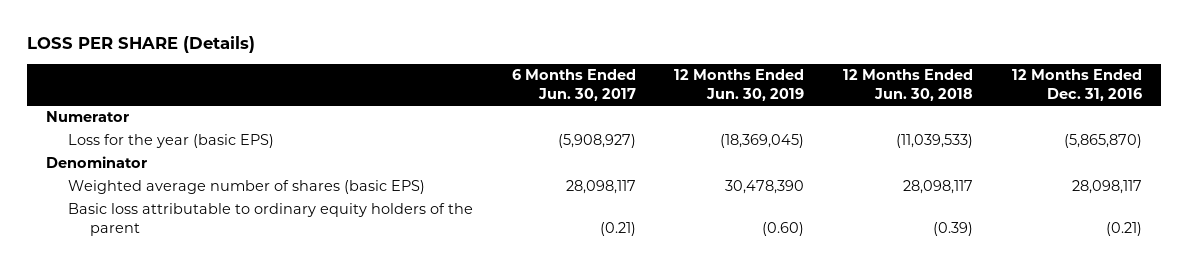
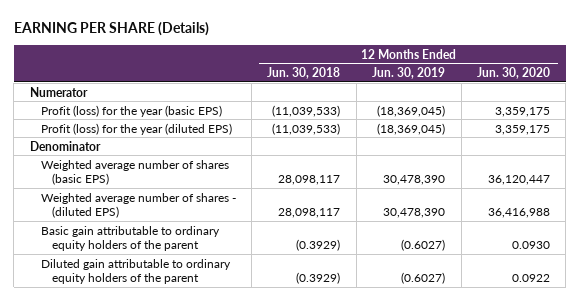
- LOSS PER SHARE (Details)
+ EARNING PER SHARE (Details)
- | 6 Months Ended Jun. 30, 2017 | 12 Months Ended Jun. 30, 2019 | 12 Months Ended Jun. 30, 2018 | 12 Months Ended Dec. 31, 2016
+ | 12 Months Ended Jun. 30, 2018 | 12 Months Ended Jun. 30, 2019 | 12 Months Ended Jun. 30, 2020
- Loss for the year (basic EPS) | (5,908,927) | (18,369,045) | (11,039,533) | (5,865,870)
+ Profit (loss) for the year (basic EPS) | (11,039,533) | (18,369,045) | 3,359,175
+ Profit (loss) for the year (diluted EPS) | (11,039,533) | (18,369,045) | 3,359,175
- Basic loss attributable to ordinary equity holders of the parent | (0.21) | (0.60) | (0.39) | (0.21)
+ Weighted average number of shares - (diluted EPS) | 28,098,117 | 30,478,390 | 36,416,988
+ Basic gain attributable to ordinary equity holders of the parent | (0.3929) | (0.6027) | 0.0930
+ Diluted gain attributable to ordinary equity holders of the parent | (0.3929) | (0.6027) | 0.0922

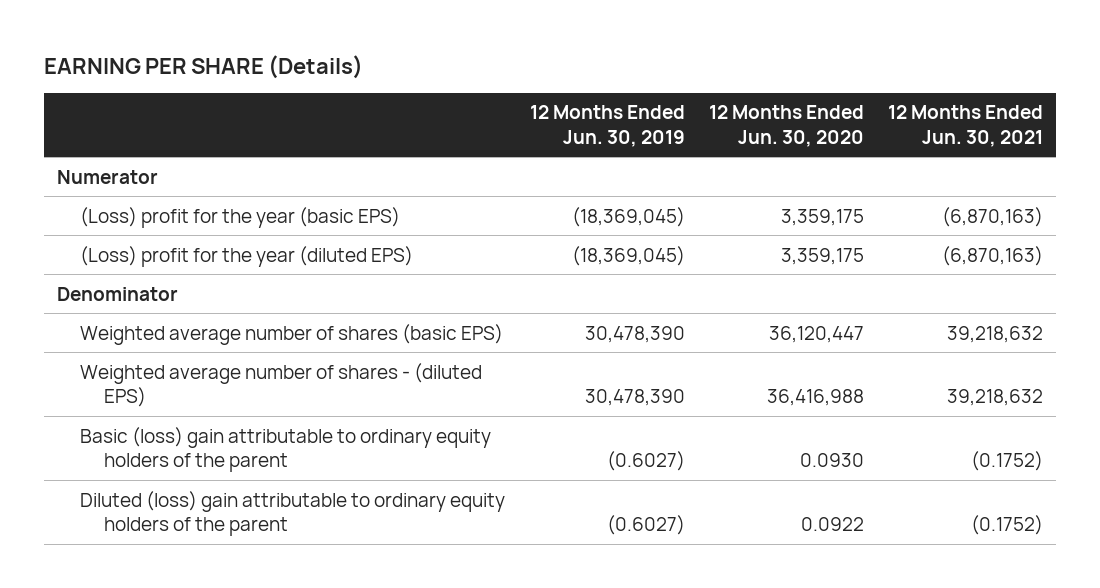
- | 12 Months Ended Jun. 30, 2018 | 12 Months Ended Jun. 30, 2019 | 12 Months Ended Jun. 30, 2020
+ | 12 Months Ended Jun. 30, 2019 | 12 Months Ended Jun. 30, 2020 | 12 Months Ended Jun. 30, 2021
- Profit (loss) for the year (basic EPS) | (11,039,533) | (18,369,045) | 3,359,175
- Profit (loss) for the year (diluted EPS) | (11,039,533) | (18,369,045) | 3,359,175
+ (Loss) profit for the year (basic EPS) | (18,369,045) | 3,359,175 | (6,870,163)
+ (Loss) profit for the year (diluted EPS) | (18,369,045) | 3,359,175 | (6,870,163)
- Basic gain attributable to ordinary equity holders of the parent | (0.3929) | (0.6027) | 0.0930
- Diluted gain attributable to ordinary equity holders of the parent | (0.3929) | (0.6027) | 0.0922
+ Basic (loss) gain attributable to ordinary equity holders of the parent | (0.6027) | 0.0930 | (0.1752)
+ Diluted (loss) gain attributable to ordinary equity holders of the parent | (0.6027) | 0.0922 | (0.1752)

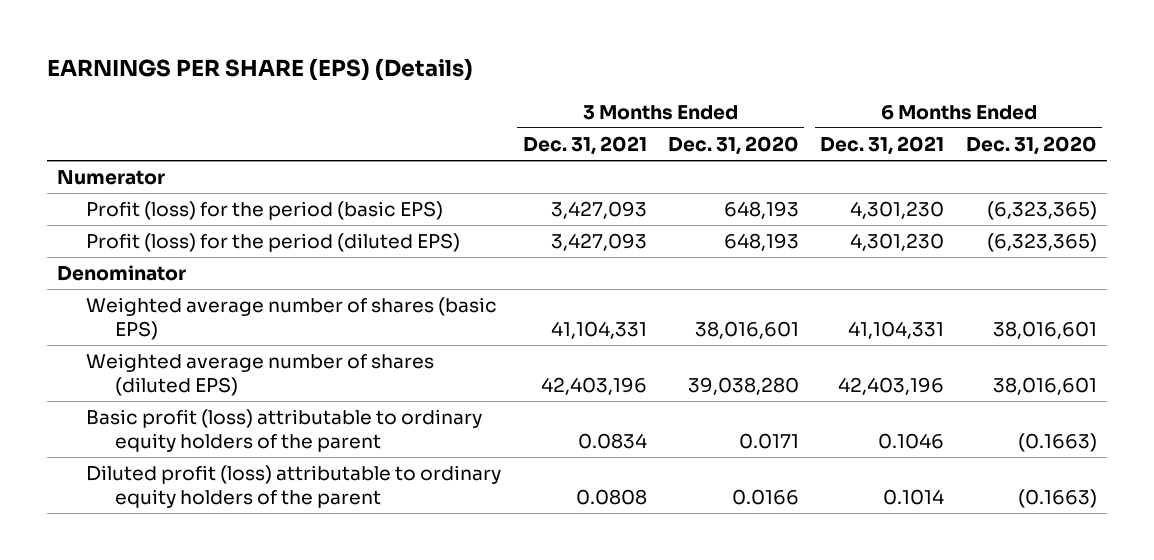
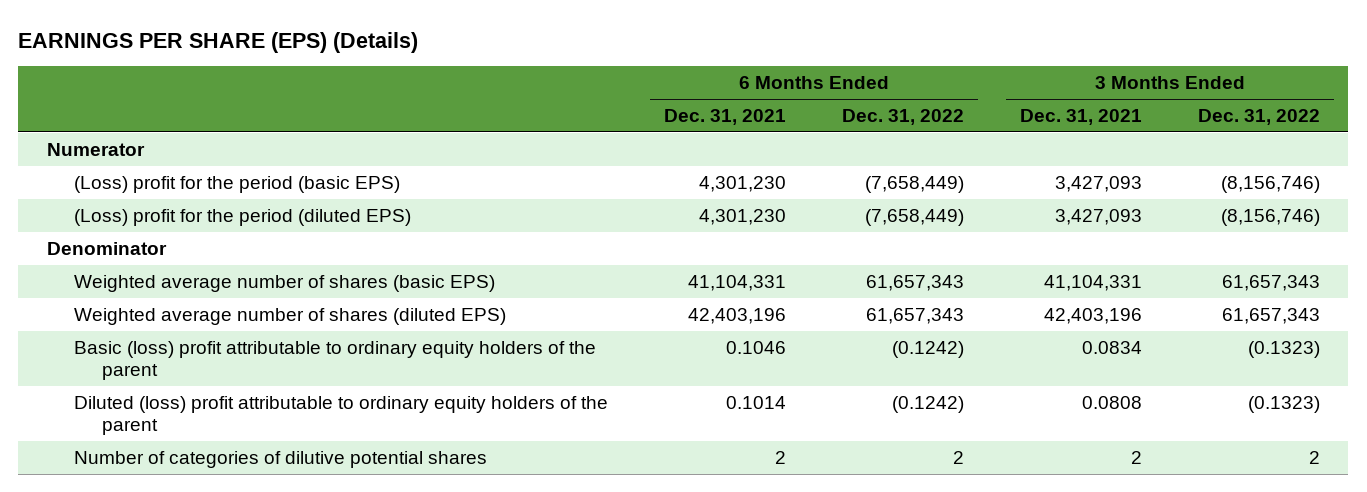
- | 3 Months Ended Dec. 31, 2021 | 3 Months Ended Dec. 31, 2020 | 6 Months Ended Dec. 31, 2021 | 6 Months Ended Dec. 31, 2020
+ | 6 Months Ended Dec. 31, 2021 | 6 Months Ended Dec. 31, 2022 | 3 Months Ended Dec. 31, 2021 | 3 Months Ended Dec. 31, 2022
- Profit (loss) for the period (basic EPS) | 3,427,093 | 648,193 | 4,301,230 | (6,323,365)
- Profit (loss) for the period (diluted EPS) | 3,427,093 | 648,193 | 4,301,230 | (6,323,365)
+ (Loss) profit for the period (basic EPS) | 4,301,230 | (7,658,449) | 3,427,093 | (8,156,746)
+ (Loss) profit for the period (diluted EPS) | 4,301,230 | (7,658,449) | 3,427,093 | (8,156,746)
- Basic profit (loss) attributable to ordinary equity holders of the parent | 0.0834 | 0.0171 | 0.1046 | (0.1663)
- Diluted profit (loss) attributable to ordinary equity holders of the parent | 0.0808 | 0.0166 | 0.1014 | (0.1663)
+ Basic (loss) profit attributable to ordinary equity holders of the parent | 0.1046 | (0.1242) | 0.0834 | (0.1323)
+ Diluted (loss) profit attributable to ordinary equity holders of the parent | 0.1014 | (0.1242) | 0.0808 | (0.1323)
+ Number of categories of dilutive potential shares | 2 | 2 | 2 | 2

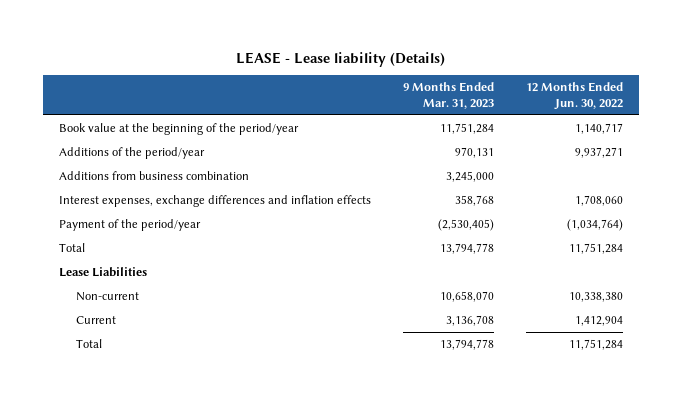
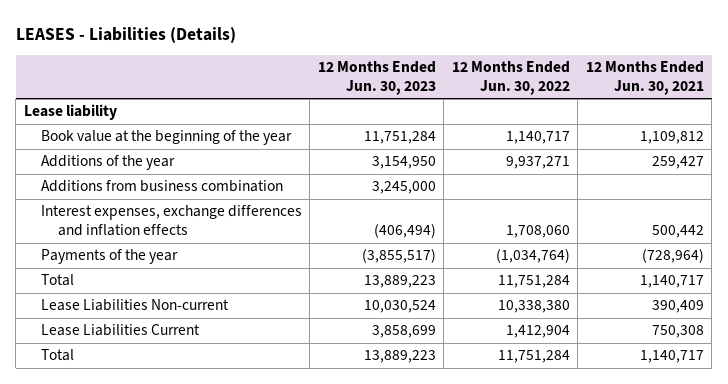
- LEASE - Lease liability (Details)
+ LEASES - Liabilities (Details)
- | 9 Months Ended Mar. 31, 2023 | 12 Months Ended Jun. 30, 2022
+ | 12 Months Ended Jun. 30, 2023 | 12 Months Ended Jun. 30, 2022 | 12 Months Ended Jun. 30, 2021
- Book value at the beginning of the period/year | 11,751,284 | 1,140,717
- Additions of the period/year | 970,131 | 9,937,271
+ Lease liability
+ Book value at the beginning of the year | 11,751,284 | 1,140,717 | 1,109,812
+ Additions of the year | 3,154,950 | 9,937,271 | 259,427
- Payment of the period/year | (2,530,405) | (1,034,764)
+ Payments of the year | (3,855,517) | (1,034,764) | (728,964)
- Lease Liabilities
- Non-current | 10,658,070 | 10,338,380
- Current | 3,136,708 | 1,412,904
+ Lease Liabilities Non-current | 10,030,524 | 10,338,380 | 390,409
+ Lease Liabilities Current | 3,858,699 | 1,412,904 | 750,308

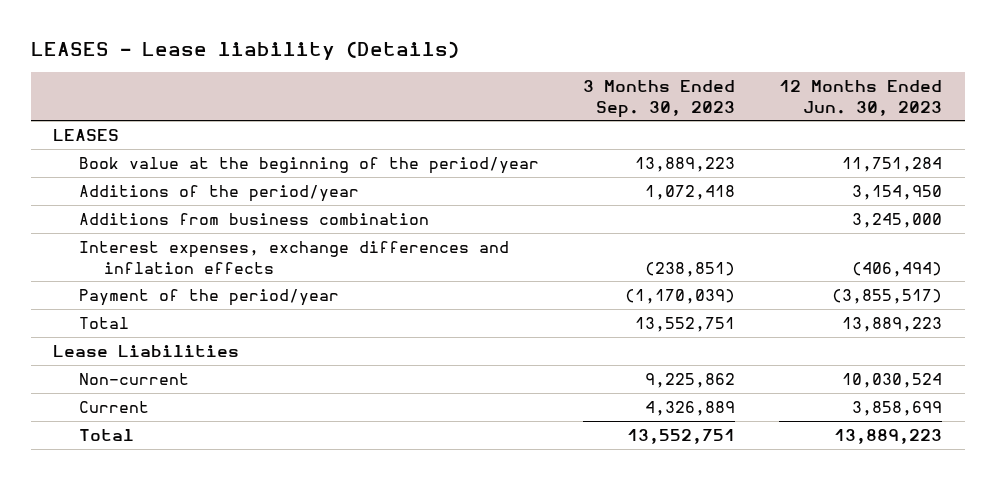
- LEASES - Liabilities (Details)
+ LEASES - Lease liability (Details)
- | 12 Months Ended Jun. 30, 2023 | 12 Months Ended Jun. 30, 2022 | 12 Months Ended Jun. 30, 2021
+ | 3 Months Ended Sep. 30, 2023 | 12 Months Ended Jun. 30, 2023
- Lease liability
- Book value at the beginning of the year | 11,751,284 | 1,140,717 | 1,109,812
- Additions of the year | 3,154,950 | 9,937,271 | 259,427
+ LEASES
+ Book value at the beginning of the period/year | 13,889,223 | 11,751,284
+ Additions of the period/year | 1,072,418 | 3,154,950
- Payments of the year | (3,855,517) | (1,034,764) | (728,964)
+ Payment of the period/year | (1,170,039) | (3,855,517)
- Lease Liabilities Non-current | 10,030,524 | 10,338,380 | 390,409
- Lease Liabilities Current | 3,858,699 | 1,412,904 | 750,308
+ Lease Liabilities
+ Non-current | 9,225,862 | 10,030,524
+ Current | 4,326,889 | 3,858,699

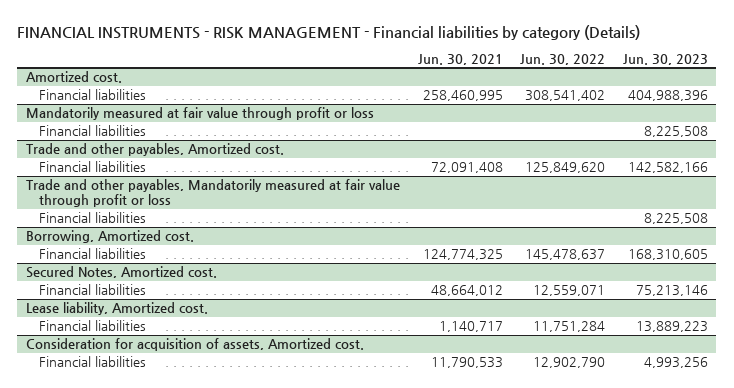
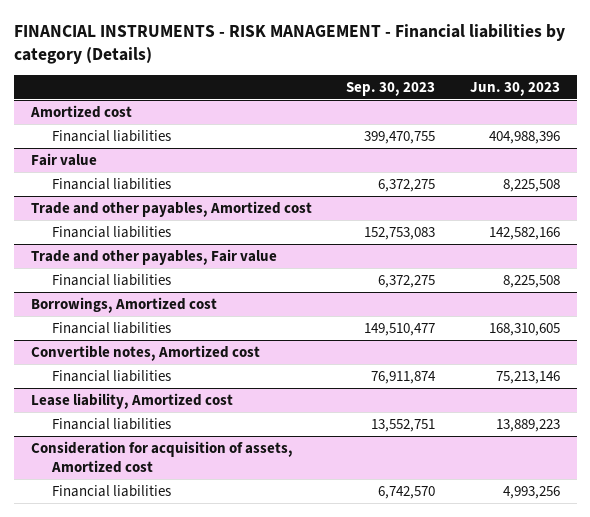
- | Jun. 30, 2021 | Jun. 30, 2022 | Jun. 30, 2023
+ | Sep. 30, 2023 | Jun. 30, 2023
- Amortized cost.
+ Amortized cost
- Mandatorily measured at fair value through profit or loss
+ Fair value
- Trade and other payables, Amortized cost.
+ Trade and other payables, Amortized cost
- Trade and other payables, Mandatorily measured at fair value through profit or loss
+ Trade and other payables, Fair value
- Borrowing, Amortized cost.
+ Borrowings, Amortized cost
- Secured Notes, Amortized cost.
+ Convertible notes, Amortized cost
- Lease liability, Amortized cost.
+ Lease liability, Amortized cost
- Consideration for acquisition of assets, Amortized cost.
+ Consideration for acquisition of assets, Amortized cost

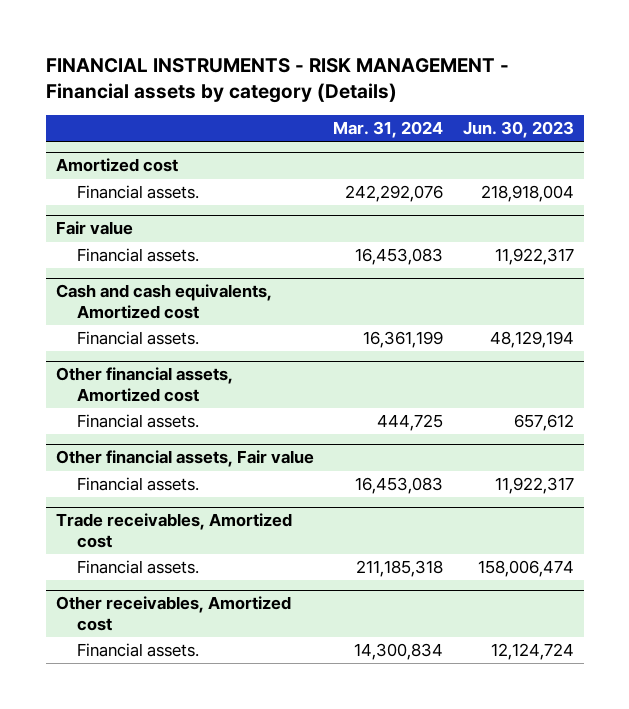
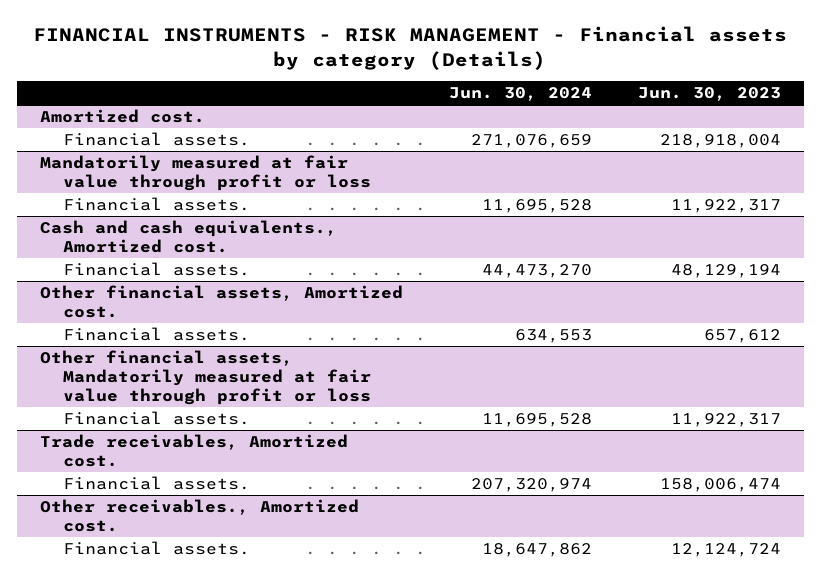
- | Mar. 31, 2024 | Jun. 30, 2023
+ | Jun. 30, 2024 | Jun. 30, 2023
- Amortized cost
+ Amortized cost.
- Fair value
+ Mandatorily measured at fair value through profit or loss
- Cash and cash equivalents, Amortized cost
+ Cash and cash equivalents., Amortized cost.
- Other financial assets, Amortized cost
+ Other financial assets, Amortized cost.
- Other financial assets, Fair value
+ Other financial assets, Mandatorily measured at fair value through profit or loss
- Trade receivables, Amortized cost
+ Trade receivables, Amortized cost.
- Other receivables, Amortized cost
+ Other receivables., Amortized cost.

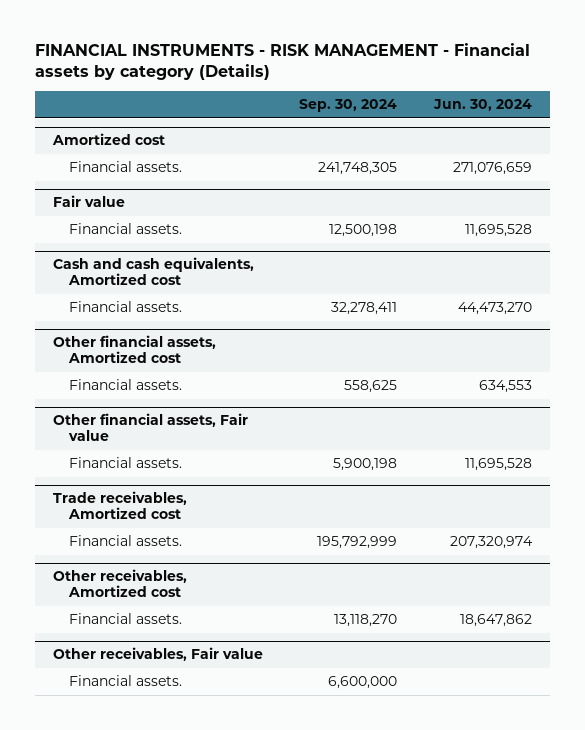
- | Jun. 30, 2024 | Jun. 30, 2023
+ | Sep. 30, 2024 | Jun. 30, 2024
- Amortized cost.
+ Amortized cost
- Mandatorily measured at fair value through profit or loss
+ Fair value
- Cash and cash equivalents., Amortized cost.
+ Cash and cash equivalents, Amortized cost
- Other financial assets, Amortized cost.
+ Other financial assets, Amortized cost
- Other financial assets, Mandatorily measured at fair value through profit or loss
+ Other financial assets, Fair value
- Trade receivables, Amortized cost.
+ Trade receivables, Amortized cost
- Other receivables., Amortized cost.
+ Other receivables, Amortized cost
+ Other receivables, Fair value
+ Financial assets. | 6,600,000 |

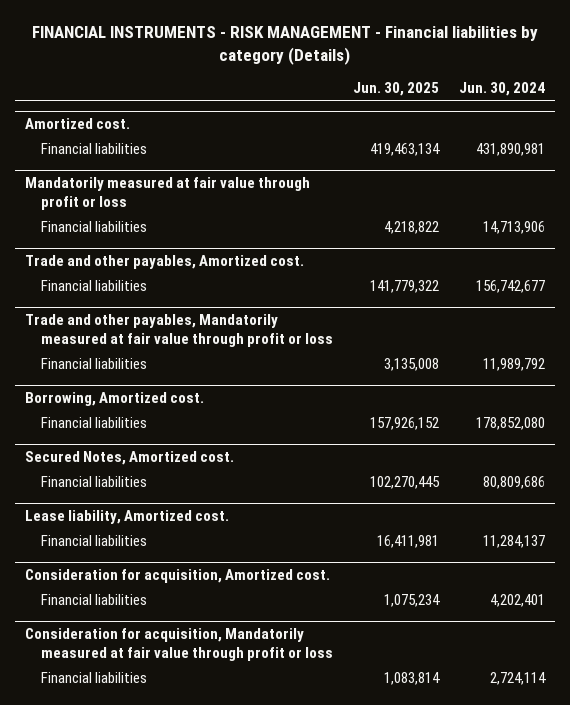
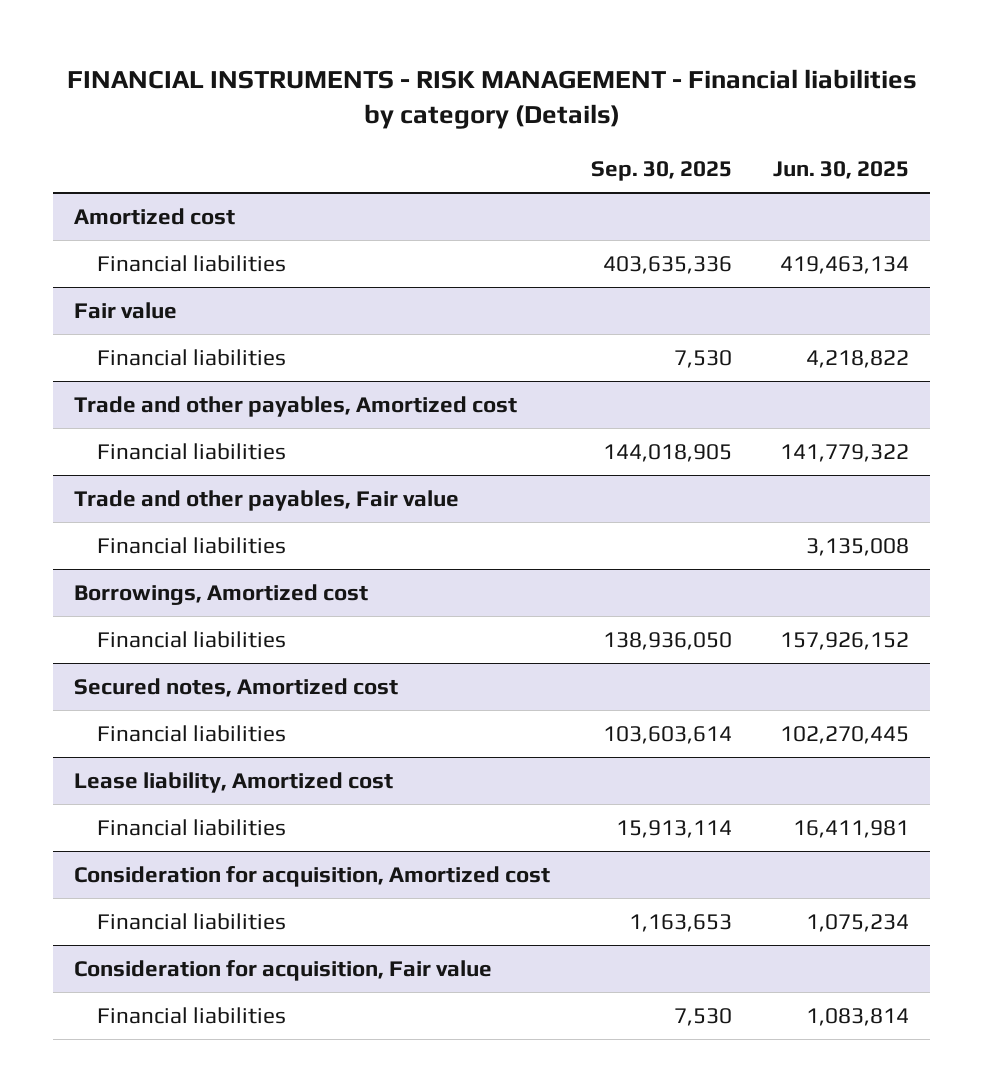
- | Jun. 30, 2025 | Jun. 30, 2024
+ | Sep. 30, 2025 | Jun. 30, 2025
- Amortized cost.
+ Amortized cost
- Mandatorily measured at fair value through profit or loss
+ Fair value
- Trade and other payables, Amortized cost.
+ Trade and other payables, Amortized cost
- Trade and other payables, Mandatorily measured at fair value through profit or loss
+ Trade and other payables, Fair value
- Borrowing, Amortized cost.
+ Borrowings, Amortized cost
- Secured Notes, Amortized cost.
+ Secured notes, Amortized cost
- Lease liability, Amortized cost.
+ Lease liability, Amortized cost
- Consideration for acquisition, Amortized cost.
+ Consideration for acquisition, Amortized cost
- Consideration for acquisition, Mandatorily measured at fair value through profit or loss
+ Consideration for acquisition, Fair value

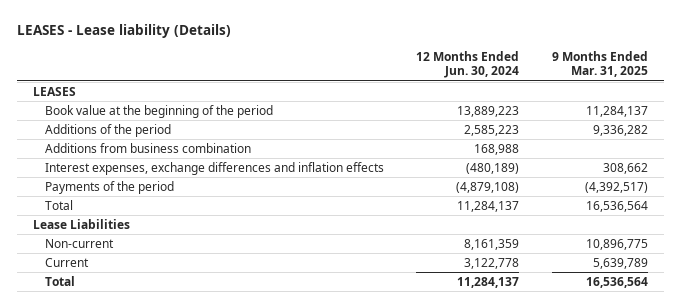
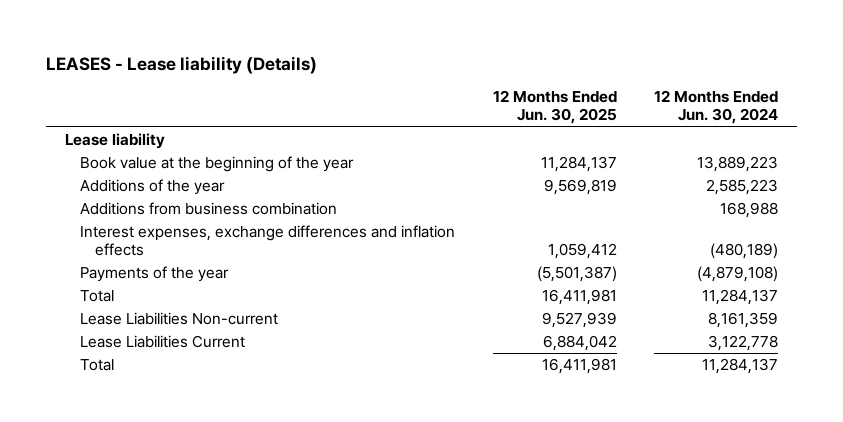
- | 12 Months Ended Jun. 30, 2024 | 9 Months Ended Mar. 31, 2025
+ | 12 Months Ended Jun. 30, 2025 | 12 Months Ended Jun. 30, 2024
- LEASES
- Book value at the beginning of the period | 13,889,223 | 11,284,137
- Additions of the period | 2,585,223 | 9,336,282
+ Lease liability
+ Book value at the beginning of the year | 11,284,137 | 13,889,223
+ Additions of the year | 9,569,819 | 2,585,223
- Payments of the period | (4,879,108) | (4,392,517)
+ Payments of the year | (5,501,387) | (4,879,108)
- Lease Liabilities
- Non-current | 8,161,359 | 10,896,775
- Current | 3,122,778 | 5,639,789
+ Lease Liabilities Non-current | 9,527,939 | 8,161,359
+ Lease Liabilities Current | 6,884,042 | 3,122,778

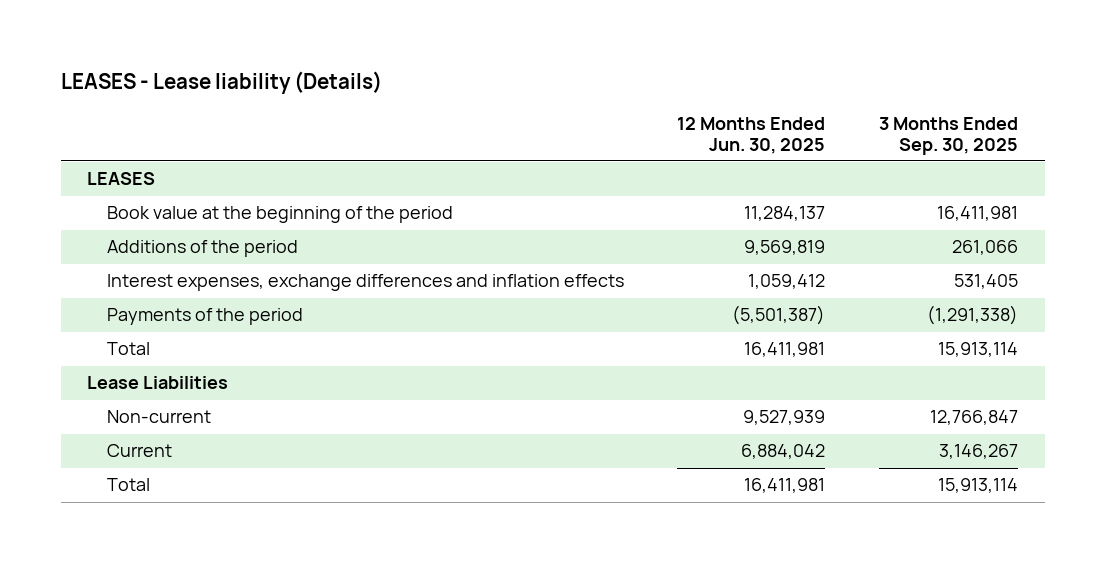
- | 12 Months Ended Jun. 30, 2025 | 12 Months Ended Jun. 30, 2024
+ | 12 Months Ended Jun. 30, 2025 | 3 Months Ended Sep. 30, 2025
- Lease liability
- Book value at the beginning of the year | 11,284,137 | 13,889,223
- Additions of the year | 9,569,819 | 2,585,223
- Additions from business combination | | 168,988
+ LEASES
+ Book value at the beginning of the period | 11,284,137 | 16,411,981
+ Additions of the period | 9,569,819 | 261,066
- Payments of the year | (5,501,387) | (4,879,108)
+ Payments of the period | (5,501,387) | (1,291,338)
- Lease Liabilities Non-current | 9,527,939 | 8,161,359
- Lease Liabilities Current | 6,884,042 | 3,122,778
+ Lease Liabilities
+ Non-current | 9,527,939 | 12,766,847
+ Current | 6,884,042 | 3,146,267

